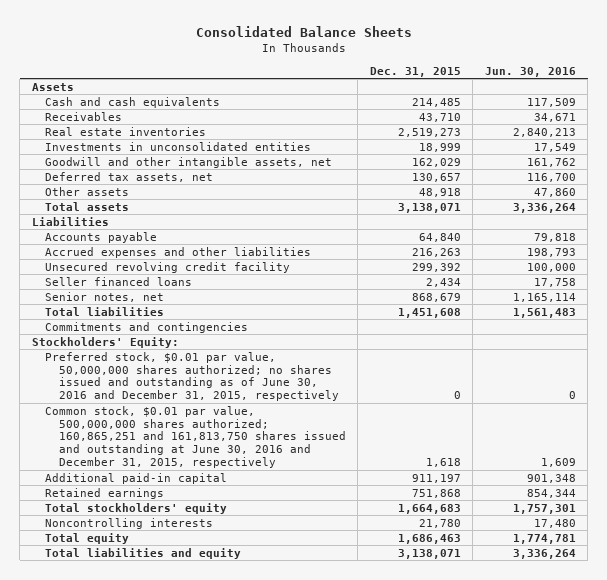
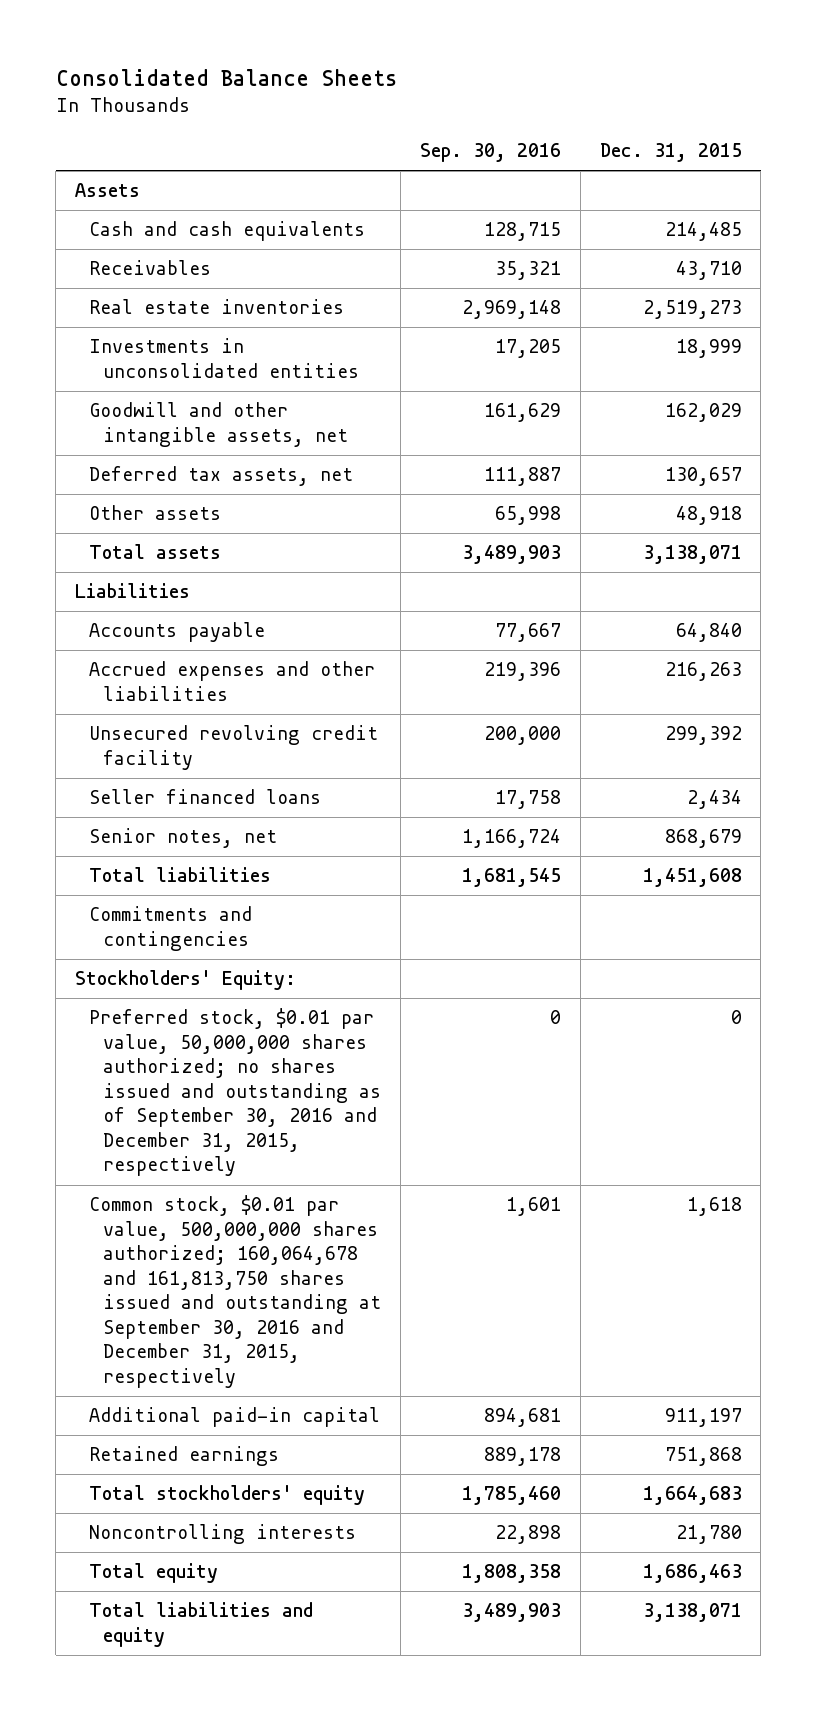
- | Dec. 31, 2015 | Jun. 30, 2016
+ | Sep. 30, 2016 | Dec. 31, 2015
- Preferred stock, $0.01 par value, 50,000,000 shares authorized; no shares issued and outstanding as of June 30, 2016 and December 31, 2015, respectively | 0 | 0
- Common stock, $0.01 par value, 500,000,000 shares authorized; 160,865,251 and 161,813,750 shares issued and outstanding at June 30, 2016 and December 31, 2015, respectively | 1,618 | 1,609
+ Preferred stock, $0.01 par value, 50,000,000 shares authorized; no shares issued and outstanding as of September 30, 2016 and December 31, 2015, respectively | 0 | 0
+ Common stock, $0.01 par value, 500,000,000 shares authorized; 160,064,678 and 161,813,750 shares issued and outstanding at September 30, 2016 and December 31, 2015, respectively | 1,601 | 1,618

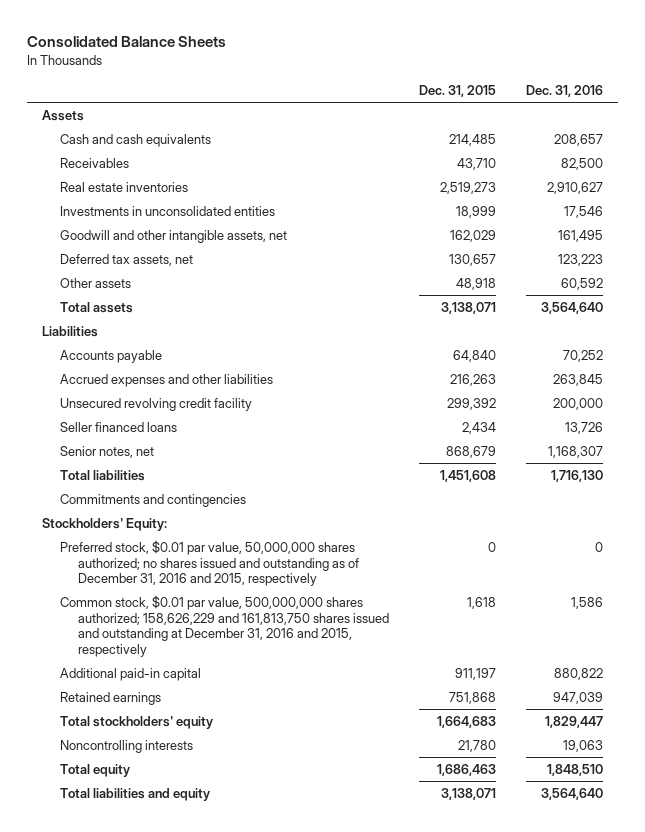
- | Sep. 30, 2016 | Dec. 31, 2015
+ | Dec. 31, 2015 | Dec. 31, 2016
- Preferred stock, $0.01 par value, 50,000,000 shares authorized; no shares issued and outstanding as of September 30, 2016 and December 31, 2015, respectively | 0 | 0
- Common stock, $0.01 par value, 500,000,000 shares authorized; 160,064,678 and 161,813,750 shares issued and outstanding at September 30, 2016 and December 31, 2015, respectively | 1,601 | 1,618
+ Preferred stock, $0.01 par value, 50,000,000 shares authorized; no shares issued and outstanding as of December 31, 2016 and 2015, respectively | 0 | 0
+ Common stock, $0.01 par value, 500,000,000 shares authorized; 158,626,229 and 161,813,750 shares issued and outstanding at December 31, 2016 and 2015, respectively | 1,618 | 1,586

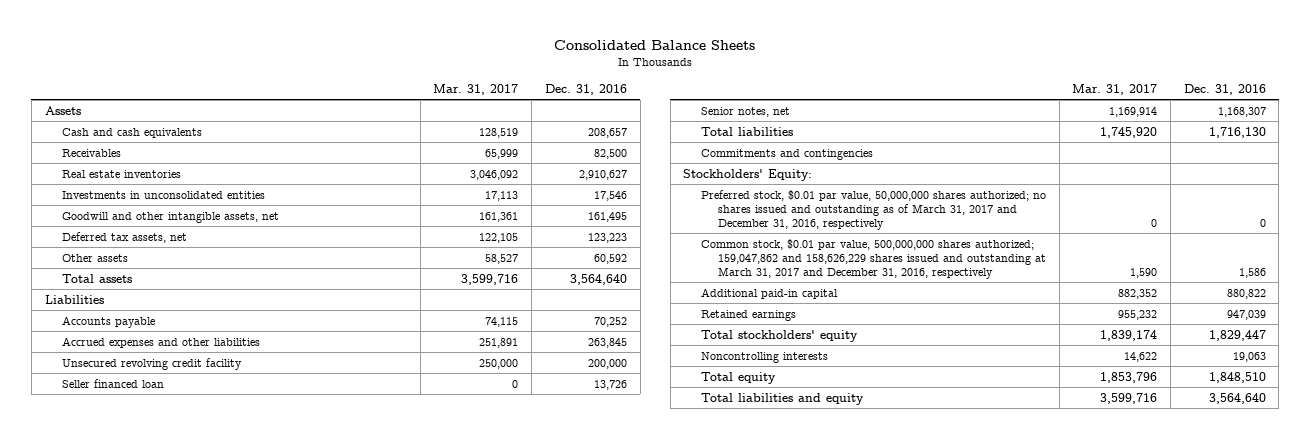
- | Dec. 31, 2015 | Dec. 31, 2016
+ | Mar. 31, 2017 | Dec. 31, 2016
- Seller financed loans | 2,434 | 13,726
+ Seller financed loan | 0 | 13,726
- Preferred stock, $0.01 par value, 50,000,000 shares authorized; no shares issued and outstanding as of December 31, 2016 and 2015, respectively | 0 | 0
- Common stock, $0.01 par value, 500,000,000 shares authorized; 158,626,229 and 161,813,750 shares issued and outstanding at December 31, 2016 and 2015, respectively | 1,618 | 1,586
+ Preferred stock, $0.01 par value, 50,000,000 shares authorized; no shares issued and outstanding as of March 31, 2017 and December 31, 2016, respectively | 0 | 0
+ Common stock, $0.01 par value, 500,000,000 shares authorized; 159,047,862 and 158,626,229 shares issued and outstanding at March 31, 2017 and December 31, 2016, respectively | 1,590 | 1,586

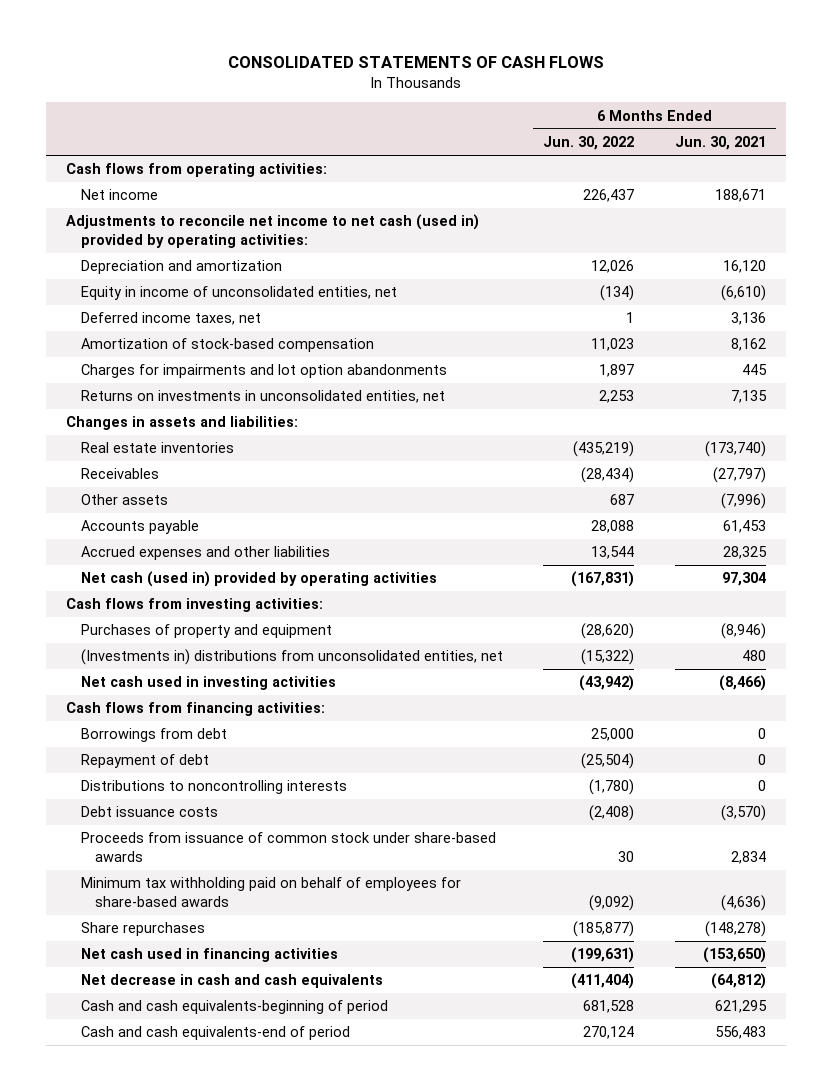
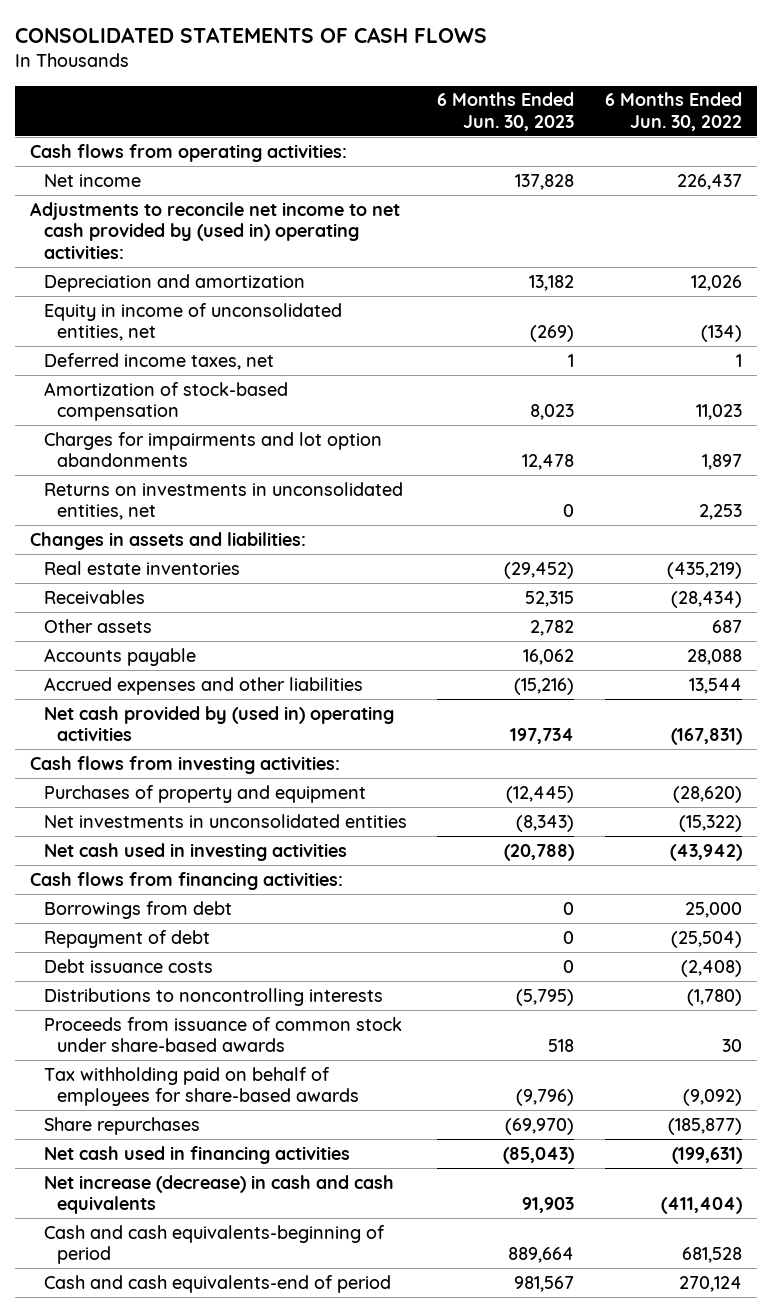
- | 6 Months Ended Jun. 30, 2022 | 6 Months Ended Jun. 30, 2021
+ | 6 Months Ended Jun. 30, 2023 | 6 Months Ended Jun. 30, 2022
- Adjustments to reconcile net income to net cash (used in) provided by operating activities:
+ Adjustments to reconcile net income to net cash provided by (used in) operating activities:
- Net cash (used in) provided by operating activities | (167,831) | 97,304
+ Net cash provided by (used in) operating activities | 197,734 | (167,831)
- (Investments in) distributions from unconsolidated entities, net | (15,322) | 480
+ Net investments in unconsolidated entities | (8,343) | (15,322)
moved down: Distributions to noncontrolling interests | (5,795) | (1,780)
- Minimum tax withholding paid on behalf of employees for share-based awards | (9,092) | (4,636)
+ Tax withholding paid on behalf of employees for share-based awards | (9,796) | (9,092)
- Net decrease in cash and cash equivalents | (411,404) | (64,812)
+ Net increase (decrease) in cash and cash equivalents | 91,903 | (411,404)

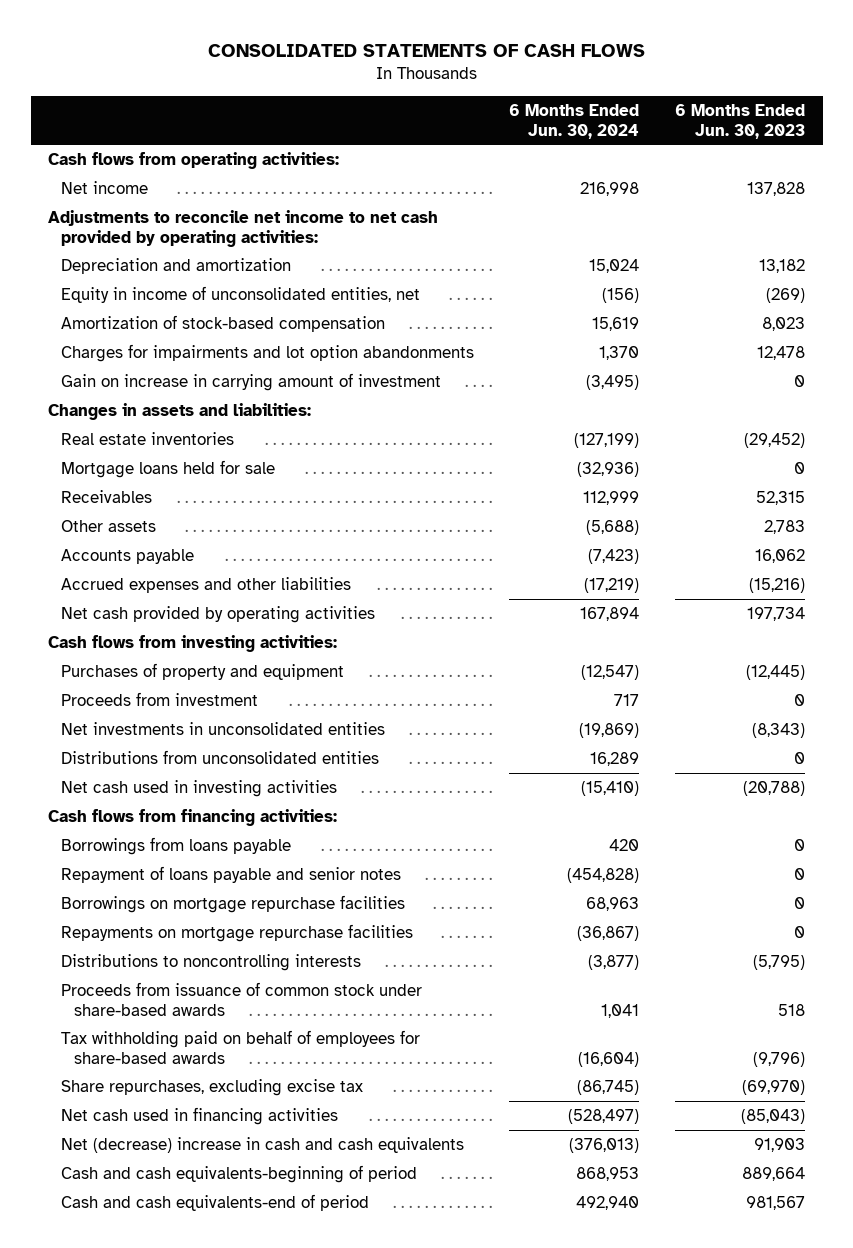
- | 6 Months Ended Jun. 30, 2023 | 6 Months Ended Jun. 30, 2022
+ | 6 Months Ended Jun. 30, 2024 | 6 Months Ended Jun. 30, 2023
- Adjustments to reconcile net income to net cash provided by (used in) operating activities:
+ Adjustments to reconcile net income to net cash provided by operating activities:
- Deferred income taxes, net | 1 | 1
- Returns on investments in unconsolidated entities, net | 0 | 2,253
+ Gain on increase in carrying amount of investment | (3,495) | 0
+ Mortgage loans held for sale | (32,936) | 0
- Other assets | 2,782 | 687
+ Other assets | (5,688) | 2,783
- Net cash provided by (used in) operating activities | 197,734 | (167,831)
+ Net cash provided by operating activities | 167,894 | 197,734
+ Proceeds from investment | 717 | 0
+ Distributions from unconsolidated entities | 16,289 | 0
- Borrowings from debt | 0 | 25,000
- Repayment of debt | 0 | (25,504)
- Debt issuance costs | 0 | (2,408)
+ Borrowings from loans payable | 420 | 0
+ Repayment of loans payable and senior notes | (454,828) | 0
+ Borrowings on mortgage repurchase facilities | 68,963 | 0
+ Repayments on mortgage repurchase facilities | (36,867) | 0
- Share repurchases | (69,970) | (185,877)
+ Share repurchases, excluding excise tax | (86,745) | (69,970)
- Net increase (decrease) in cash and cash equivalents | 91,903 | (411,404)
+ Net (decrease) increase in cash and cash equivalents | (376,013) | 91,903

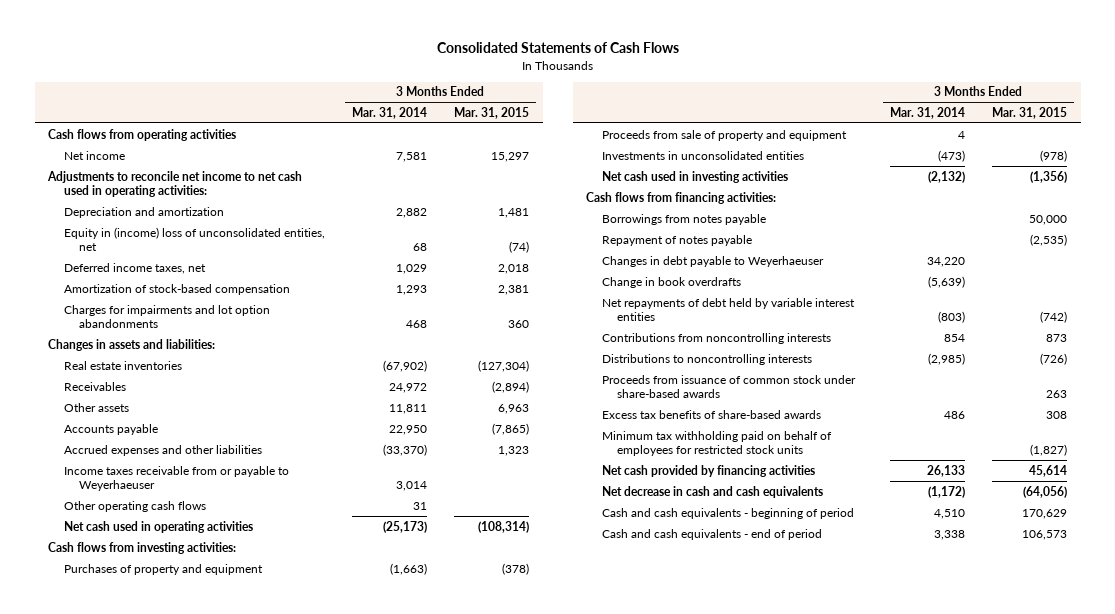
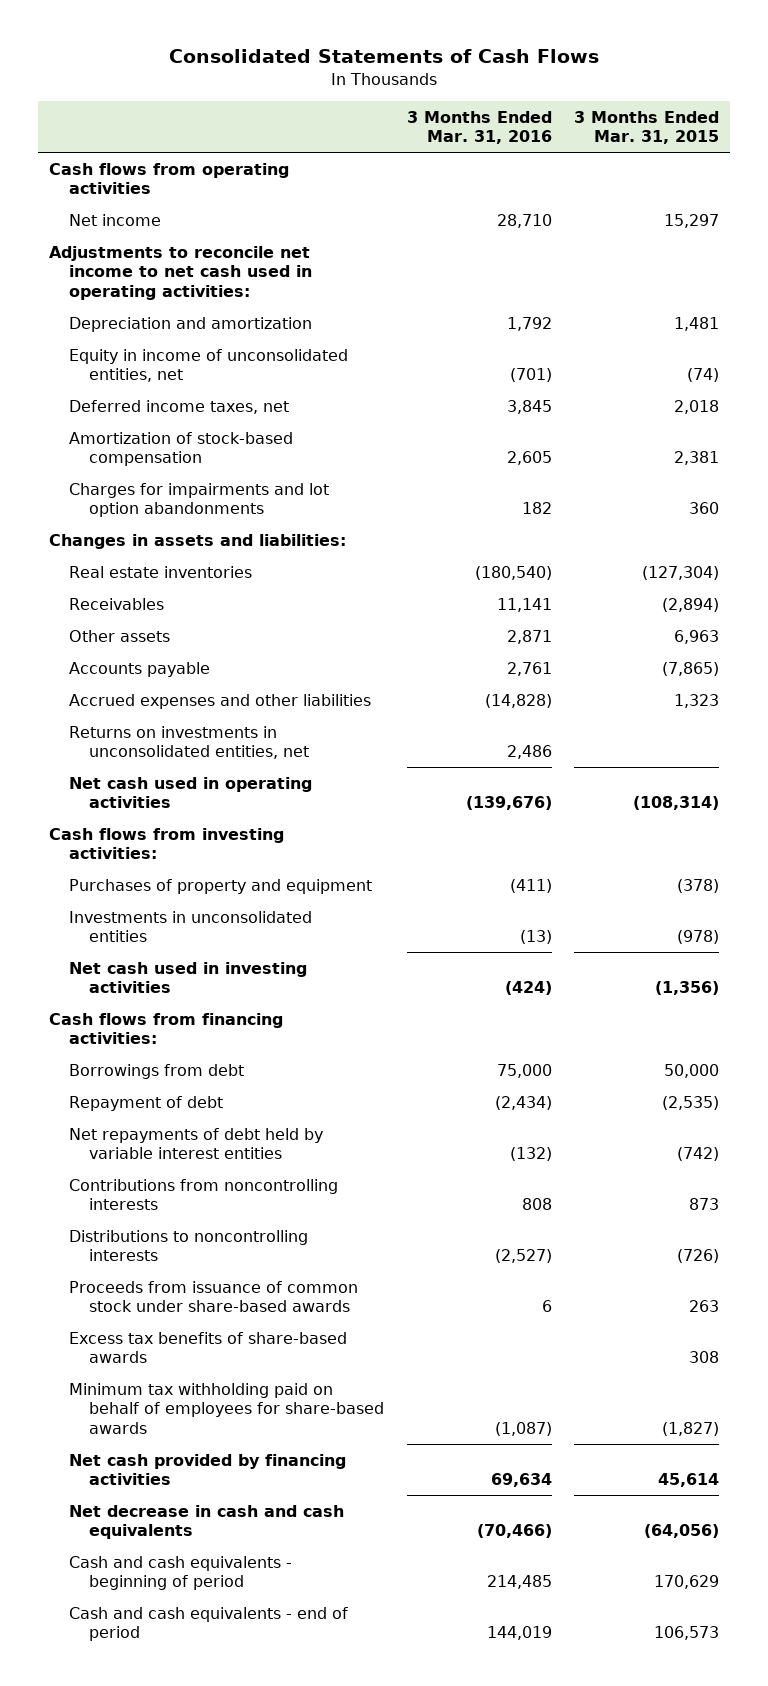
- | 3 Months Ended Mar. 31, 2014 | 3 Months Ended Mar. 31, 2015
+ | 3 Months Ended Mar. 31, 2016 | 3 Months Ended Mar. 31, 2015
- Equity in (income) loss of unconsolidated entities, net | 68 | (74)
+ Equity in income of unconsolidated entities, net | (701) | (74)
- Income taxes receivable from or payable to Weyerhaeuser | 3,014 |
- Other operating cash flows | 31 |
+ Returns on investments in unconsolidated entities, net | 2,486 |
- Proceeds from sale of property and equipment | 4 |
- Borrowings from notes payable | | 50,000
- Repayment of notes payable | | (2,535)
- Changes in debt payable to Weyerhaeuser | 34,220 |
- Change in book overdrafts | (5,639) |
+ Borrowings from debt | 75,000 | 50,000
+ Repayment of debt | (2,434) | (2,535)
- Minimum tax withholding paid on behalf of employees for restricted stock units | | (1,827)
+ Minimum tax withholding paid on behalf of employees for share-based awards | (1,087) | (1,827)

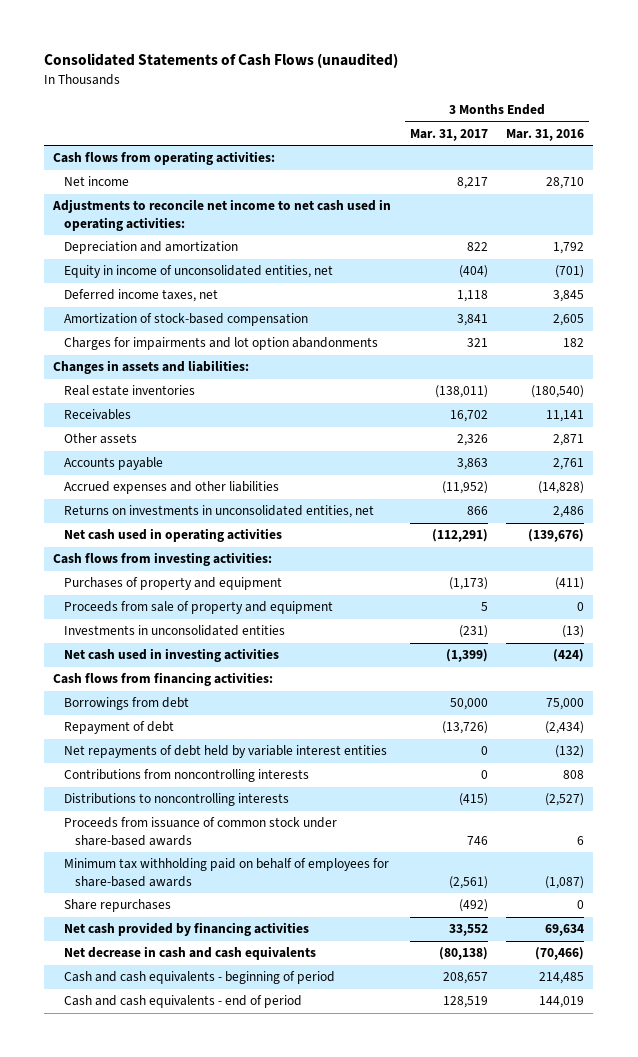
- Consolidated Statements of Cash Flows
+ Consolidated Statements of Cash Flows (unaudited)
- | 3 Months Ended Mar. 31, 2016 | 3 Months Ended Mar. 31, 2015
+ | 3 Months Ended Mar. 31, 2017 | 3 Months Ended Mar. 31, 2016
- Cash flows from operating activities
+ Cash flows from operating activities:
+ Proceeds from sale of property and equipment | 5 | 0
- Excess tax benefits of share-based awards | | 308
+ Share repurchases | (492) | 0

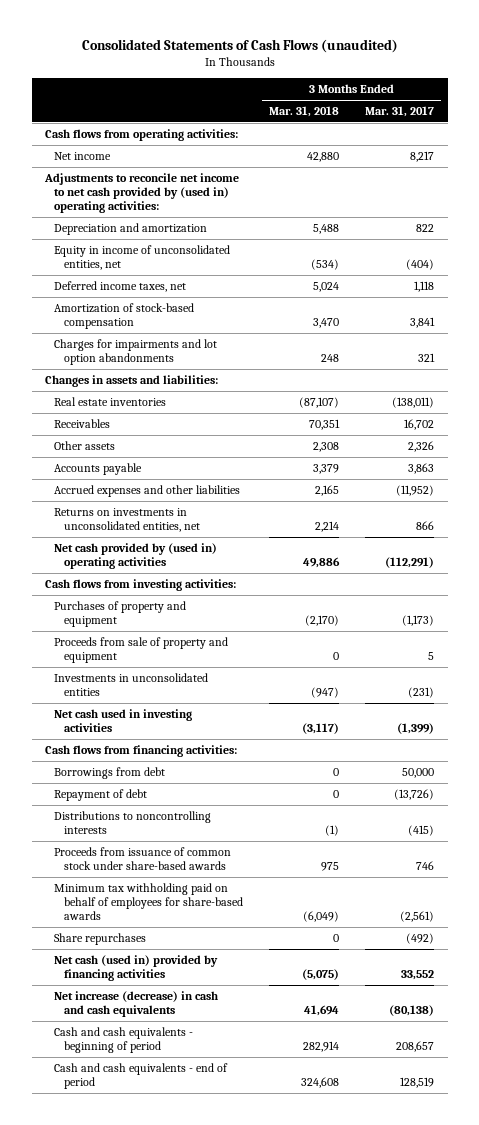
- | 3 Months Ended Mar. 31, 2017 | 3 Months Ended Mar. 31, 2016
+ | 3 Months Ended Mar. 31, 2018 | 3 Months Ended Mar. 31, 2017
- Adjustments to reconcile net income to net cash used in operating activities:
+ Adjustments to reconcile net income to net cash provided by (used in) operating activities:
- Net cash used in operating activities | (112,291) | (139,676)
+ Net cash provided by (used in) operating activities | 49,886 | (112,291)
- Net repayments of debt held by variable interest entities | 0 | (132)
- Contributions from noncontrolling interests | 0 | 808
- Net cash provided by financing activities | 33,552 | 69,634
- Net decrease in cash and cash equivalents | (80,138) | (70,466)
+ Net cash (used in) provided by financing activities | (5,075) | 33,552
+ Net increase (decrease) in cash and cash equivalents | 41,694 | (80,138)

